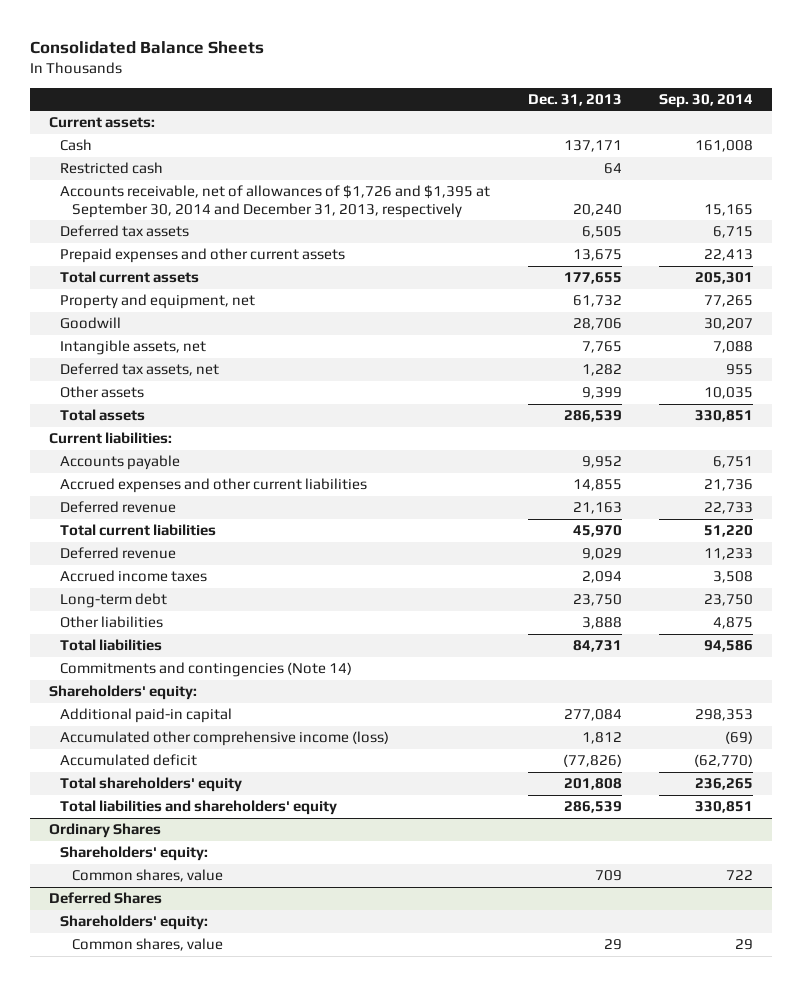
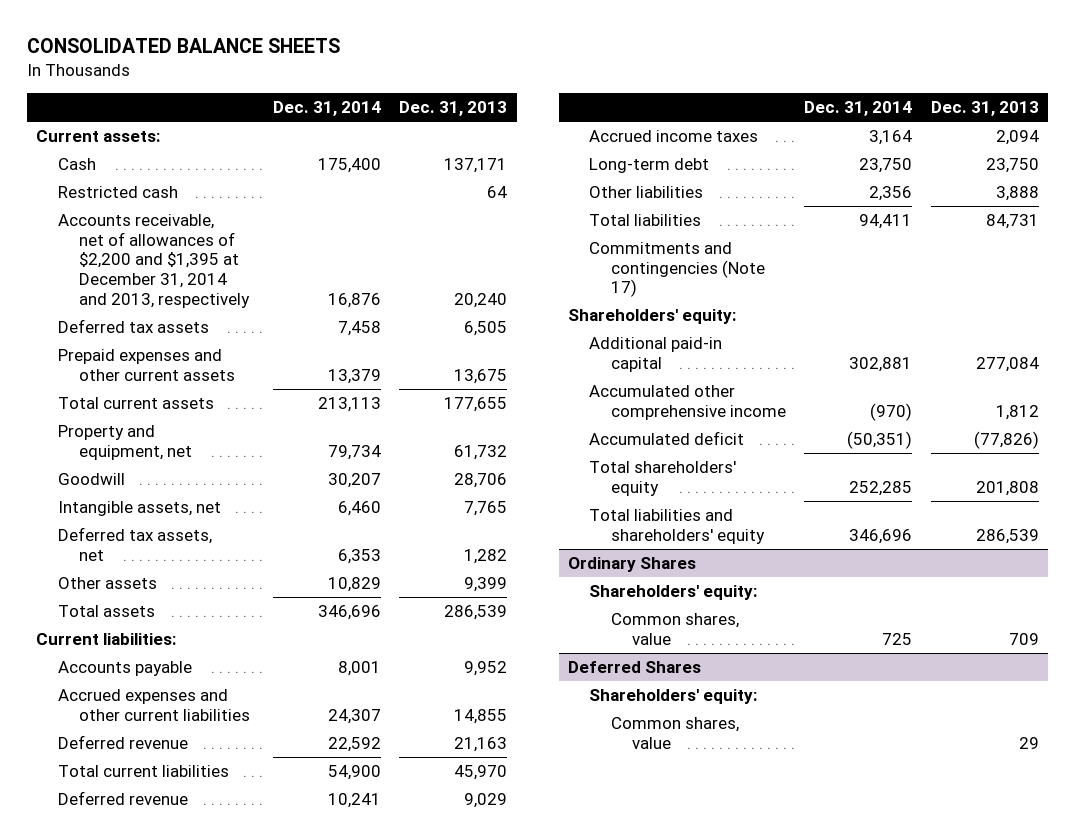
- Consolidated Balance Sheets
+ CONSOLIDATED BALANCE SHEETS
- | Dec. 31, 2013 | Sep. 30, 2014
+ | Dec. 31, 2014 | Dec. 31, 2013
- Accounts receivable, net of allowances of $1,726 and $1,395 at September 30, 2014 and December 31, 2013, respectively | 20,240 | 15,165
+ Accounts receivable, net of allowances of $2,200 and $1,395 at December 31, 2014 and 2013, respectively | 16,876 | 20,240
- Commitments and contingencies (Note 14)
+ Commitments and contingencies (Note 17)
- Accumulated other comprehensive income (loss) | 1,812 | (69)
+ Accumulated other comprehensive income | (970) | 1,812

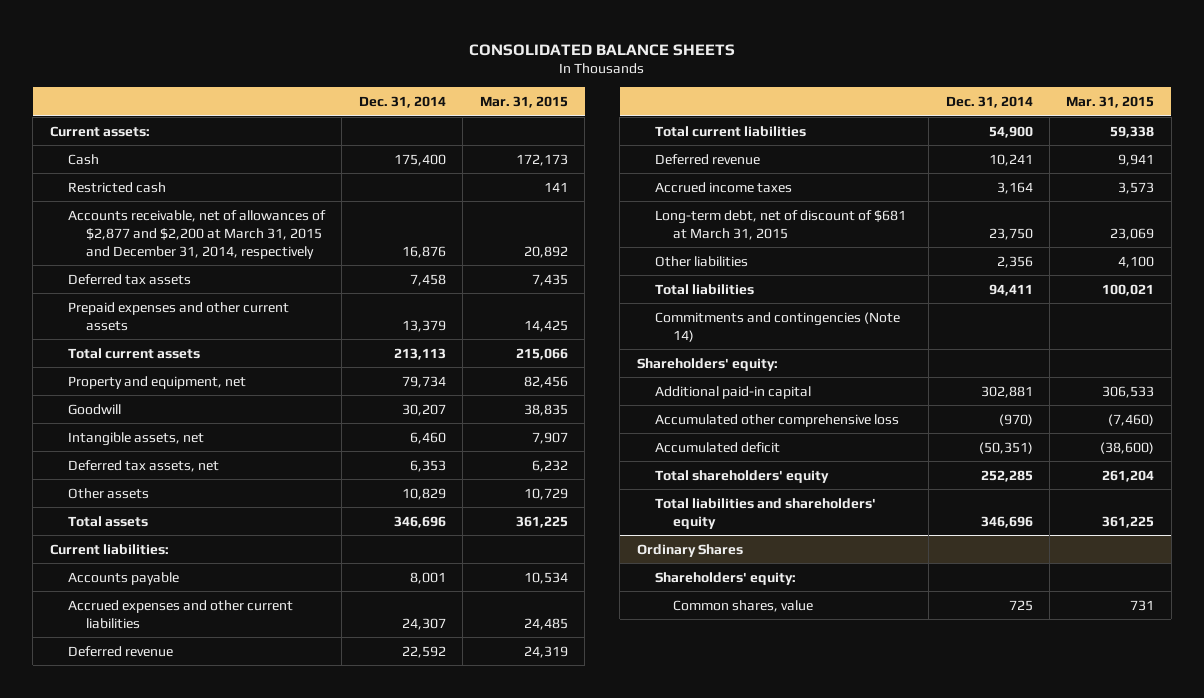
- | Dec. 31, 2014 | Dec. 31, 2013
+ | Dec. 31, 2014 | Mar. 31, 2015
- Accounts receivable, net of allowances of $2,200 and $1,395 at December 31, 2014 and 2013, respectively | 16,876 | 20,240
+ Accounts receivable, net of allowances of $2,877 and $2,200 at March 31, 2015 and December 31, 2014, respectively | 16,876 | 20,892
- Long-term debt | 23,750 | 23,750
+ Long-term debt, net of discount of $681 at March 31, 2015 | 23,750 | 23,069
- Commitments and contingencies (Note 17)
+ Commitments and contingencies (Note 14)
- Accumulated other comprehensive income | (970) | 1,812
+ Accumulated other comprehensive loss | (970) | (7,460)
- Deferred Shares
- Shareholders' equity:
- Common shares, value | | 29

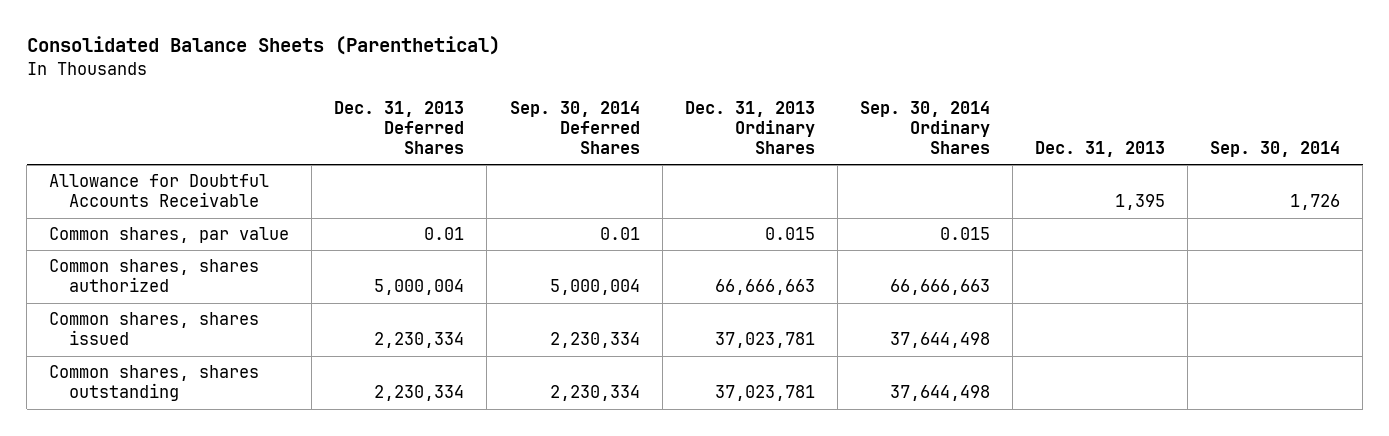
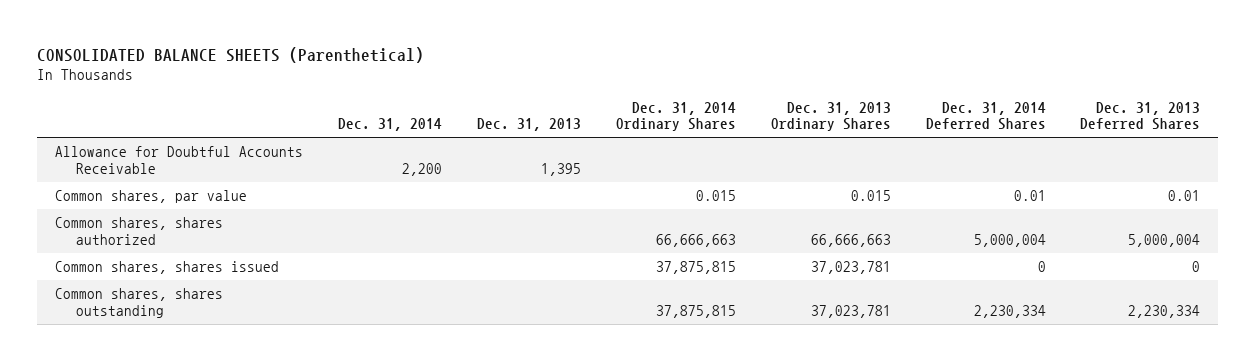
- Consolidated Balance Sheets (Parenthetical)
+ CONSOLIDATED BALANCE SHEETS (Parenthetical)
- | Dec. 31, 2013 Deferred Shares | Sep. 30, 2014 Deferred Shares | Dec. 31, 2013 Ordinary Shares | Sep. 30, 2014 Ordinary Shares | Dec. 31, 2013 | Sep. 30, 2014
+ | Dec. 31, 2014 | Dec. 31, 2013 | Dec. 31, 2014 Ordinary Shares | Dec. 31, 2013 Ordinary Shares | Dec. 31, 2014 Deferred Shares | Dec. 31, 2013 Deferred Shares
- Common shares, shares issued | 2,230,334 | 2,230,334 | 37,023,781 | 37,644,498 | |
+ Common shares, shares issued | | | 37,875,815 | 37,023,781 | 0 | 0

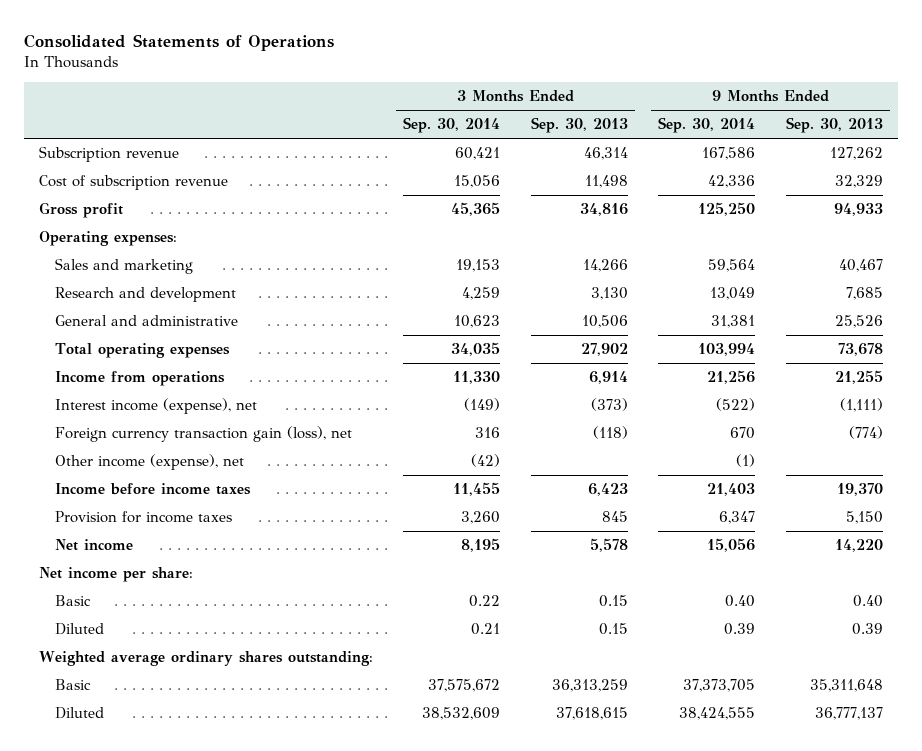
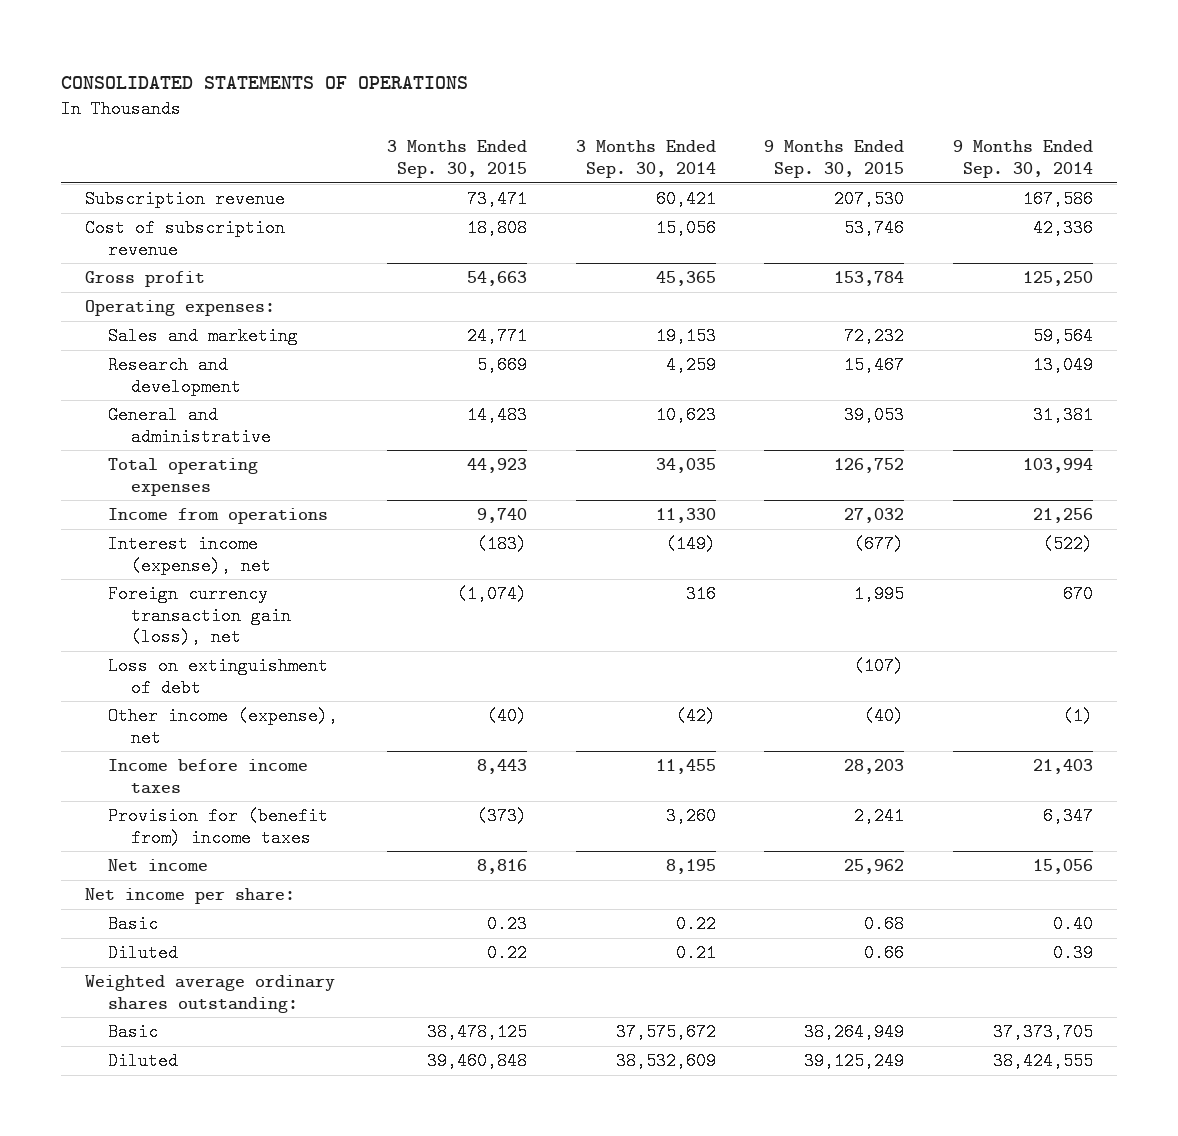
- Consolidated Statements of Operations
+ CONSOLIDATED STATEMENTS OF OPERATIONS
- | 3 Months Ended Sep. 30, 2014 | 3 Months Ended Sep. 30, 2013 | 9 Months Ended Sep. 30, 2014 | 9 Months Ended Sep. 30, 2013
+ | 3 Months Ended Sep. 30, 2015 | 3 Months Ended Sep. 30, 2014 | 9 Months Ended Sep. 30, 2015 | 9 Months Ended Sep. 30, 2014
+ Loss on extinguishment of debt | | | (107) |
- Provision for income taxes | 3,260 | 845 | 6,347 | 5,150
+ Provision for (benefit from) income taxes | (373) | 3,260 | 2,241 | 6,347

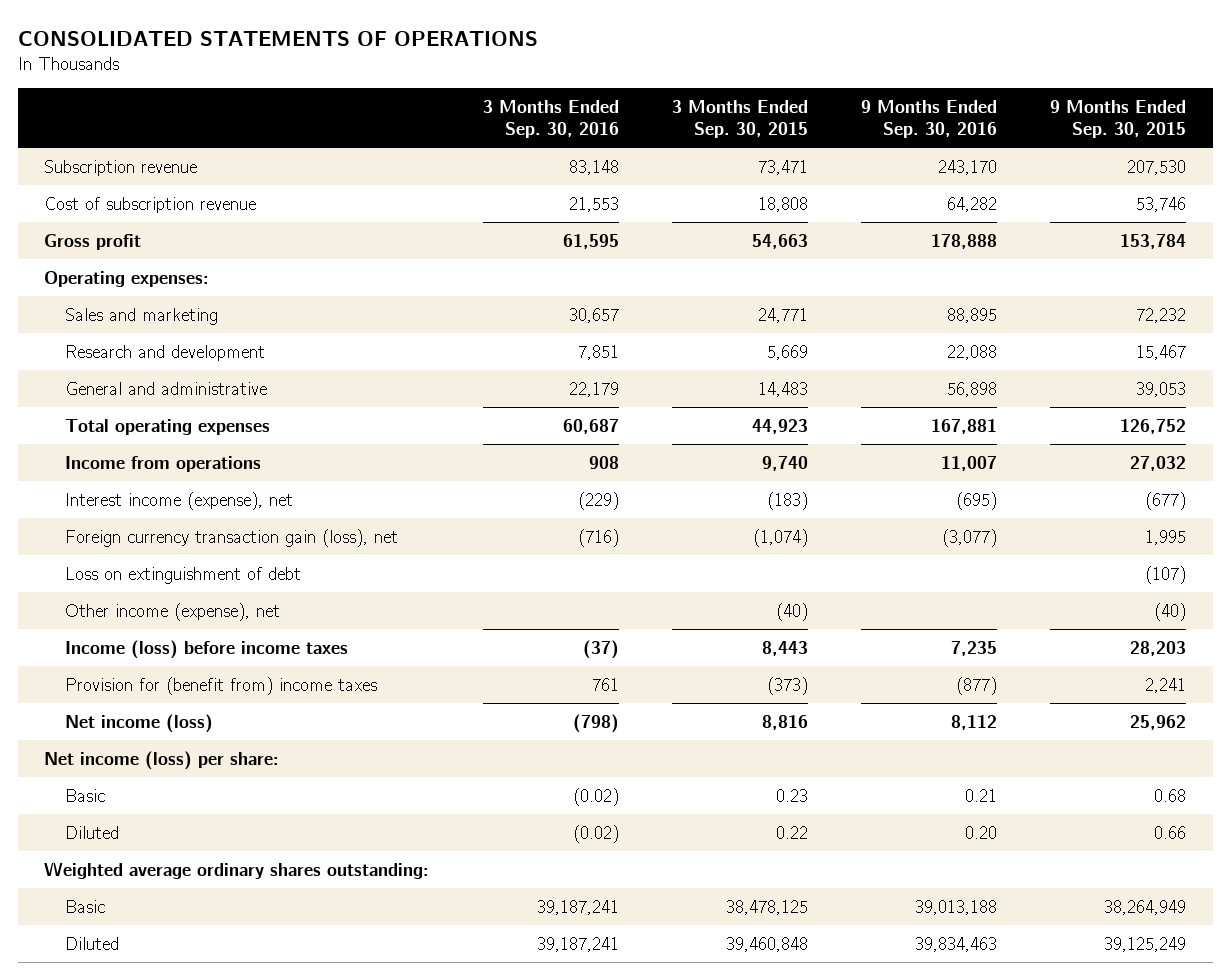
- | 3 Months Ended Sep. 30, 2015 | 3 Months Ended Sep. 30, 2014 | 9 Months Ended Sep. 30, 2015 | 9 Months Ended Sep. 30, 2014
+ | 3 Months Ended Sep. 30, 2016 | 3 Months Ended Sep. 30, 2015 | 9 Months Ended Sep. 30, 2016 | 9 Months Ended Sep. 30, 2015
- Income before income taxes | 8,443 | 11,455 | 28,203 | 21,403
+ Income (loss) before income taxes | (37) | 8,443 | 7,235 | 28,203
- Net income | 8,816 | 8,195 | 25,962 | 15,056
- Net income per share:
+ Net income (loss) | (798) | 8,816 | 8,112 | 25,962
+ Net income (loss) per share:

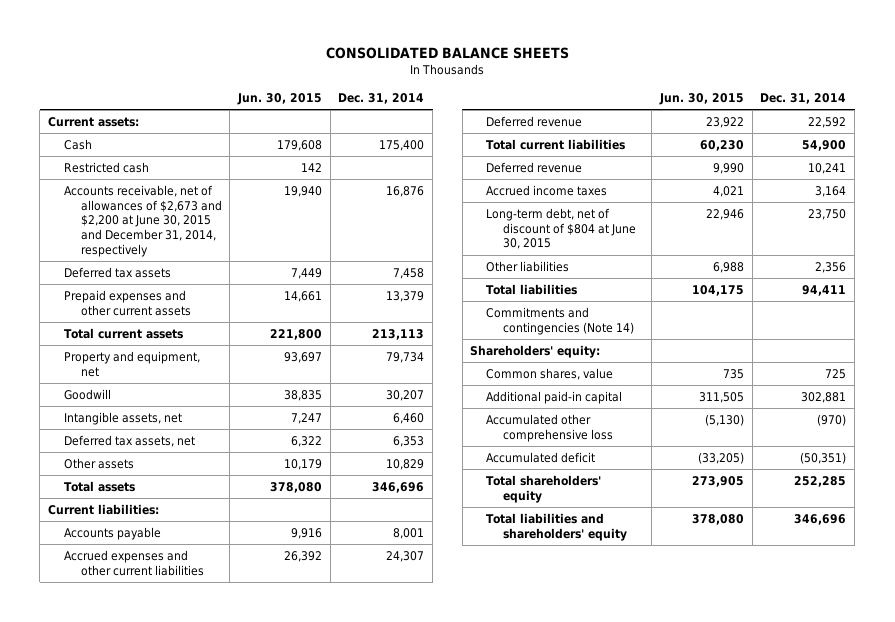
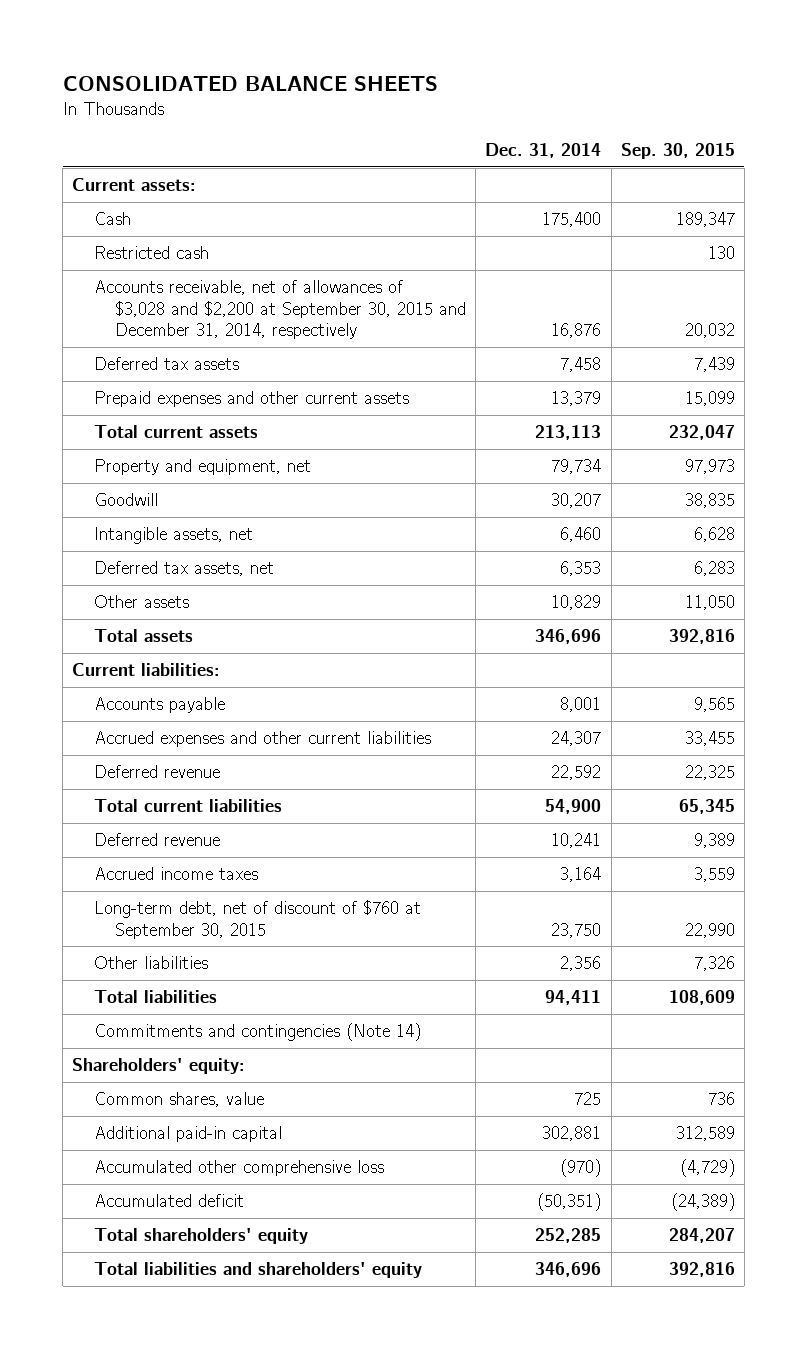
- | Jun. 30, 2015 | Dec. 31, 2014
+ | Dec. 31, 2014 | Sep. 30, 2015
- Accounts receivable, net of allowances of $2,673 and $2,200 at June 30, 2015 and December 31, 2014, respectively | 19,940 | 16,876
+ Accounts receivable, net of allowances of $3,028 and $2,200 at September 30, 2015 and December 31, 2014, respectively | 16,876 | 20,032
- Long-term debt, net of discount of $804 at June 30, 2015 | 22,946 | 23,750
+ Long-term debt, net of discount of $760 at September 30, 2015 | 23,750 | 22,990

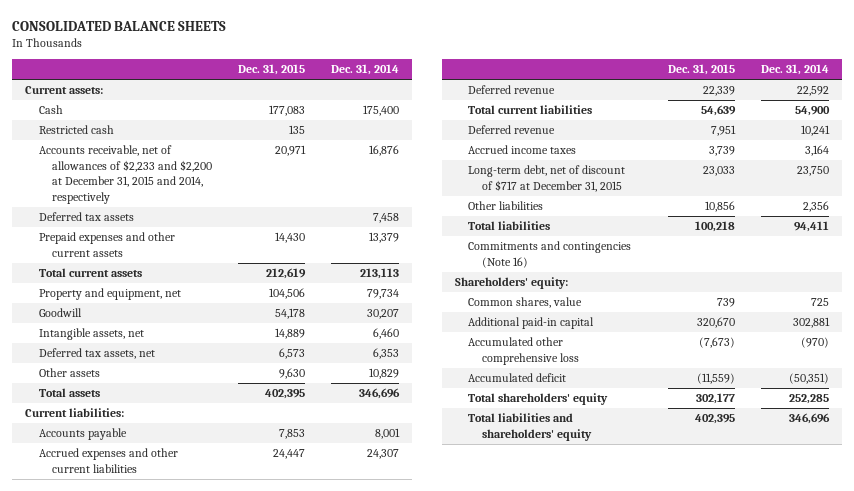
- | Dec. 31, 2014 | Sep. 30, 2015
+ | Dec. 31, 2015 | Dec. 31, 2014
- Accounts receivable, net of allowances of $3,028 and $2,200 at September 30, 2015 and December 31, 2014, respectively | 16,876 | 20,032
+ Accounts receivable, net of allowances of $2,233 and $2,200 at December 31, 2015 and 2014, respectively | 20,971 | 16,876
- Long-term debt, net of discount of $760 at September 30, 2015 | 23,750 | 22,990
+ Long-term debt, net of discount of $717 at December 31, 2015 | 23,033 | 23,750
- Commitments and contingencies (Note 14)
+ Commitments and contingencies (Note 16)

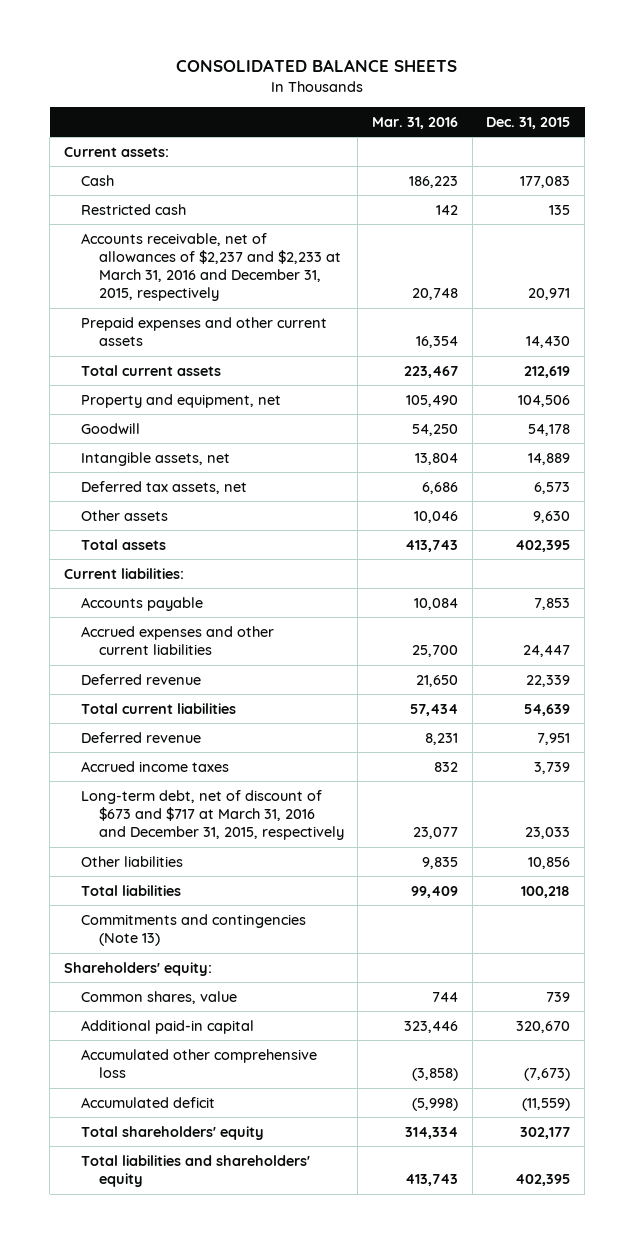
- | Dec. 31, 2015 | Dec. 31, 2014
+ | Mar. 31, 2016 | Dec. 31, 2015
- Accounts receivable, net of allowances of $2,233 and $2,200 at December 31, 2015 and 2014, respectively | 20,971 | 16,876
- Deferred tax assets | | 7,458
+ Accounts receivable, net of allowances of $2,237 and $2,233 at March 31, 2016 and December 31, 2015, respectively | 20,748 | 20,971
- Long-term debt, net of discount of $717 at December 31, 2015 | 23,033 | 23,750
+ Long-term debt, net of discount of $673 and $717 at March 31, 2016 and December 31, 2015, respectively | 23,077 | 23,033
- Commitments and contingencies (Note 16)
+ Commitments and contingencies (Note 13)

